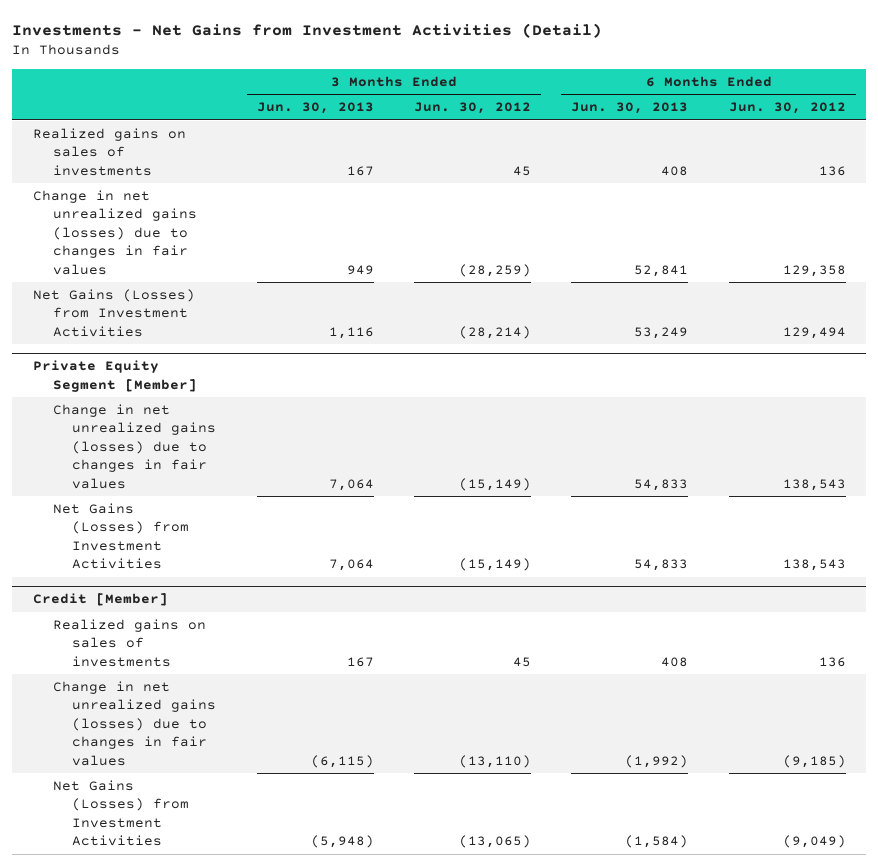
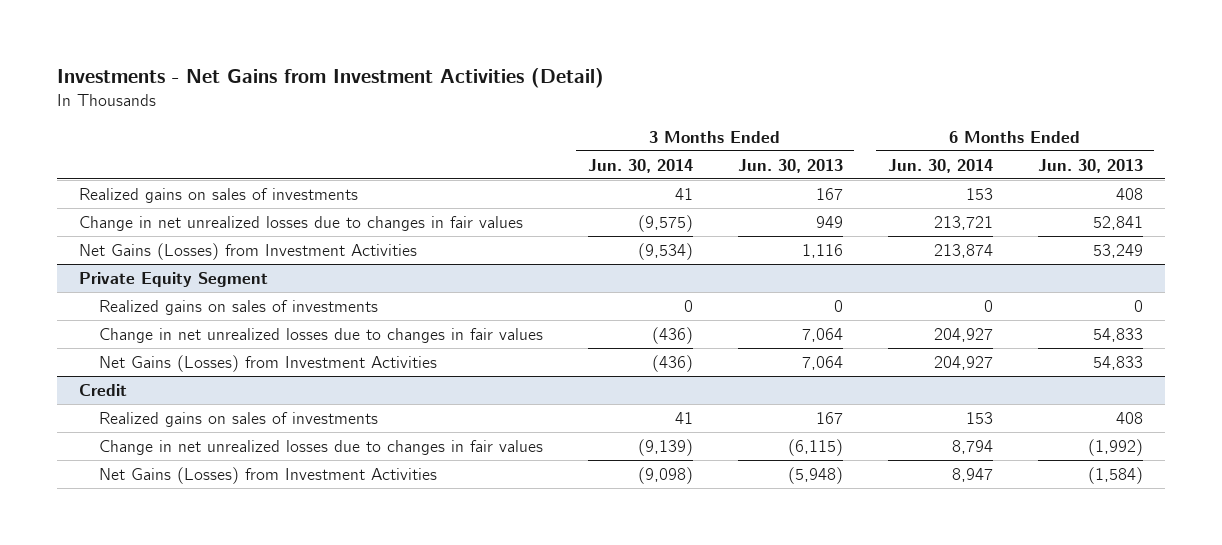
- | 3 Months Ended Jun. 30, 2013 | 3 Months Ended Jun. 30, 2012 | 6 Months Ended Jun. 30, 2013 | 6 Months Ended Jun. 30, 2012
+ | 3 Months Ended Jun. 30, 2014 | 3 Months Ended Jun. 30, 2013 | 6 Months Ended Jun. 30, 2014 | 6 Months Ended Jun. 30, 2013
- Change in net unrealized gains (losses) due to changes in fair values | 949 | (28,259) | 52,841 | 129,358
+ Change in net unrealized losses due to changes in fair values | (9,575) | 949 | 213,721 | 52,841
- Private Equity Segment [Member]
- Change in net unrealized gains (losses) due to changes in fair values | 7,064 | (15,149) | 54,833 | 138,543
+ Private Equity Segment
+ Realized gains on sales of investments | 0 | 0 | 0 | 0
+ Change in net unrealized losses due to changes in fair values | (436) | 7,064 | 204,927 | 54,833
- Credit [Member]
+ Credit
- Change in net unrealized gains (losses) due to changes in fair values | (6,115) | (13,110) | (1,992) | (9,185)
+ Change in net unrealized losses due to changes in fair values | (9,139) | (6,115) | 8,794 | (1,992)

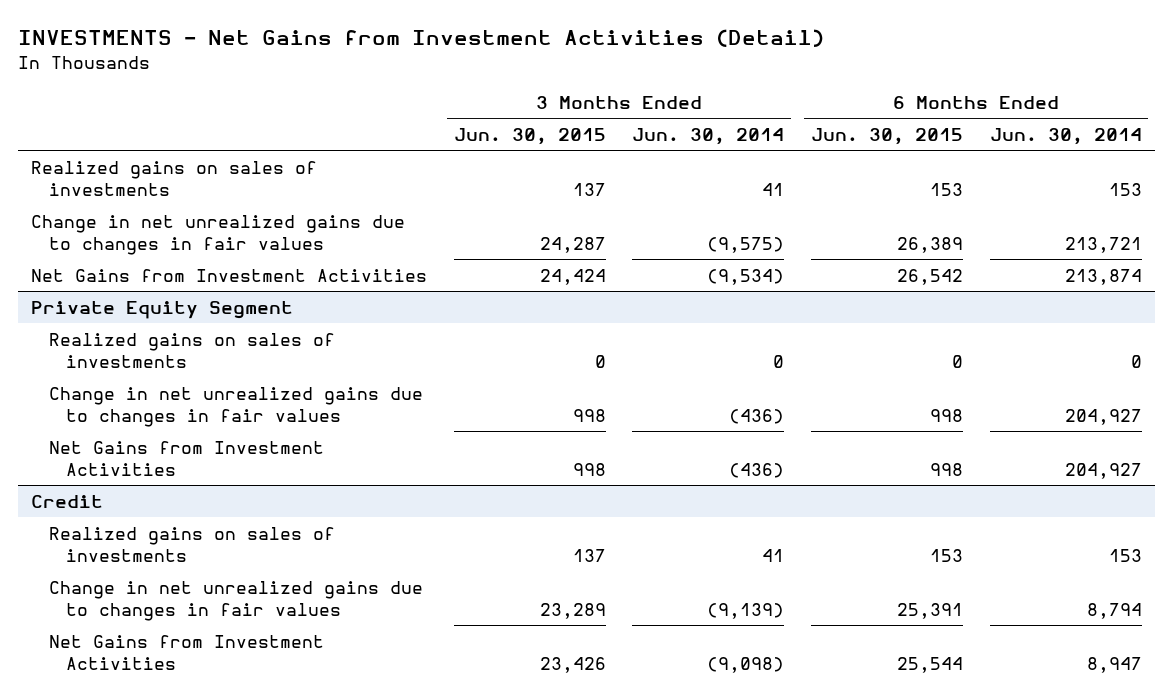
- Investments - Net Gains from Investment Activities (Detail)
+ INVESTMENTS - Net Gains from Investment Activities (Detail)
- | 3 Months Ended Jun. 30, 2014 | 3 Months Ended Jun. 30, 2013 | 6 Months Ended Jun. 30, 2014 | 6 Months Ended Jun. 30, 2013
+ | 3 Months Ended Jun. 30, 2015 | 3 Months Ended Jun. 30, 2014 | 6 Months Ended Jun. 30, 2015 | 6 Months Ended Jun. 30, 2014
- Change in net unrealized losses due to changes in fair values | (9,575) | 949 | 213,721 | 52,841
- Net Gains (Losses) from Investment Activities | (9,534) | 1,116 | 213,874 | 53,249
+ Change in net unrealized gains due to changes in fair values | 24,287 | (9,575) | 26,389 | 213,721
+ Net Gains from Investment Activities | 24,424 | (9,534) | 26,542 | 213,874
@ Private Equity Segment
- Change in net unrealized losses due to changes in fair values | (436) | 7,064 | 204,927 | 54,833
- Net Gains (Losses) from Investment Activities | (436) | 7,064 | 204,927 | 54,833
+ Change in net unrealized gains due to changes in fair values | 998 | (436) | 998 | 204,927
+ Net Gains from Investment Activities | 998 | (436) | 998 | 204,927
@ Credit
- Change in net unrealized losses due to changes in fair values | (9,139) | (6,115) | 8,794 | (1,992)
- Net Gains (Losses) from Investment Activities | (9,098) | (5,948) | 8,947 | (1,584)
+ Change in net unrealized gains due to changes in fair values | 23,289 | (9,139) | 25,391 | 8,794
+ Net Gains from Investment Activities | 23,426 | (9,098) | 25,544 | 8,947

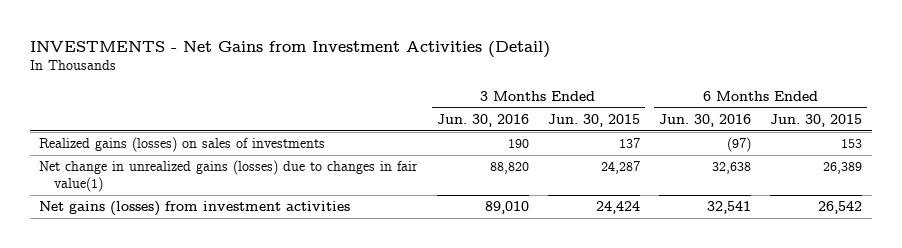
- | 3 Months Ended Jun. 30, 2015 | 3 Months Ended Jun. 30, 2014 | 6 Months Ended Jun. 30, 2015 | 6 Months Ended Jun. 30, 2014
+ | 3 Months Ended Jun. 30, 2016 | 3 Months Ended Jun. 30, 2015 | 6 Months Ended Jun. 30, 2016 | 6 Months Ended Jun. 30, 2015
- Realized gains on sales of investments | 137 | 41 | 153 | 153
- Change in net unrealized gains due to changes in fair values | 24,287 | (9,575) | 26,389 | 213,721
- Net Gains from Investment Activities | 24,424 | (9,534) | 26,542 | 213,874
- Private Equity Segment
- Realized gains on sales of investments | 0 | 0 | 0 | 0
- Change in net unrealized gains due to changes in fair values | 998 | (436) | 998 | 204,927
- Net Gains from Investment Activities | 998 | (436) | 998 | 204,927
- Credit
- Realized gains on sales of investments | 137 | 41 | 153 | 153
- Change in net unrealized gains due to changes in fair values | 23,289 | (9,139) | 25,391 | 8,794
- Net Gains from Investment Activities | 23,426 | (9,098) | 25,544 | 8,947
+ Realized gains (losses) on sales of investments | 190 | 137 | (97) | 153
+ Net change in unrealized gains (losses) due to changes in fair value(1) | 88,820 | 24,287 | 32,638 | 26,389
+ Net gains (losses) from investment activities | 89,010 | 24,424 | 32,541 | 26,542

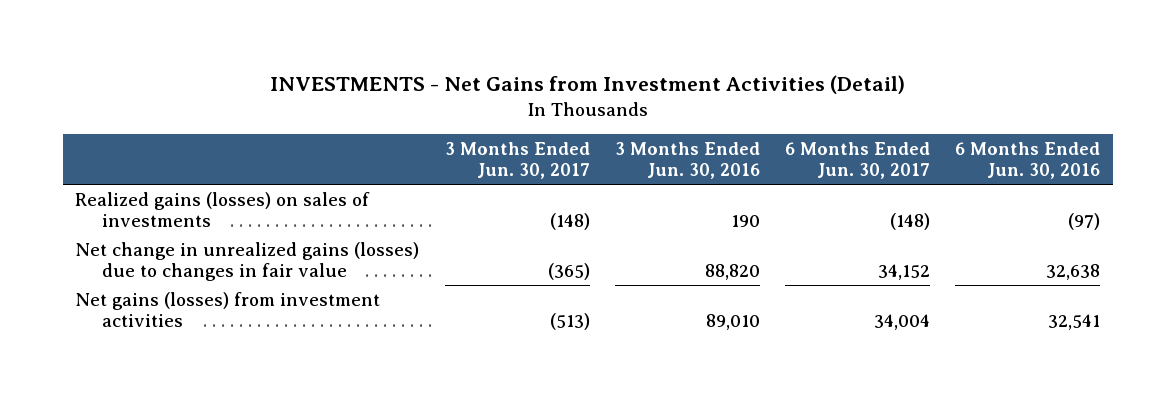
- | 3 Months Ended Jun. 30, 2016 | 3 Months Ended Jun. 30, 2015 | 6 Months Ended Jun. 30, 2016 | 6 Months Ended Jun. 30, 2015
+ | 3 Months Ended Jun. 30, 2017 | 3 Months Ended Jun. 30, 2016 | 6 Months Ended Jun. 30, 2017 | 6 Months Ended Jun. 30, 2016
- Net change in unrealized gains (losses) due to changes in fair value(1) | 88,820 | 24,287 | 32,638 | 26,389
+ Net change in unrealized gains (losses) due to changes in fair value | (365) | 88,820 | 34,152 | 32,638

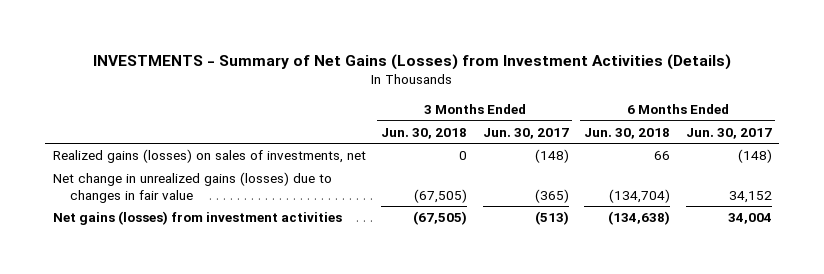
- INVESTMENTS - Net Gains from Investment Activities (Detail)
+ INVESTMENTS - Summary of Net Gains (Losses) from Investment Activities (Details)
- | 3 Months Ended Jun. 30, 2017 | 3 Months Ended Jun. 30, 2016 | 6 Months Ended Jun. 30, 2017 | 6 Months Ended Jun. 30, 2016
+ | 3 Months Ended Jun. 30, 2018 | 3 Months Ended Jun. 30, 2017 | 6 Months Ended Jun. 30, 2018 | 6 Months Ended Jun. 30, 2017
- Realized gains (losses) on sales of investments | (148) | 190 | (148) | (97)
+ Realized gains (losses) on sales of investments, net | 0 | (148) | 66 | (148)

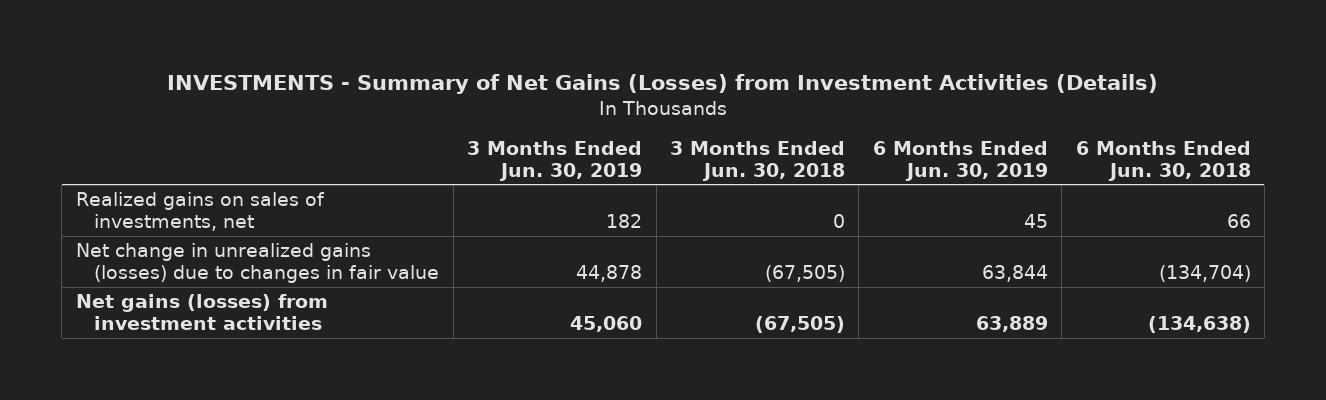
- | 3 Months Ended Jun. 30, 2018 | 3 Months Ended Jun. 30, 2017 | 6 Months Ended Jun. 30, 2018 | 6 Months Ended Jun. 30, 2017
+ | 3 Months Ended Jun. 30, 2019 | 3 Months Ended Jun. 30, 2018 | 6 Months Ended Jun. 30, 2019 | 6 Months Ended Jun. 30, 2018
- Realized gains (losses) on sales of investments, net | 0 | (148) | 66 | (148)
+ Realized gains on sales of investments, net | 182 | 0 | 45 | 66

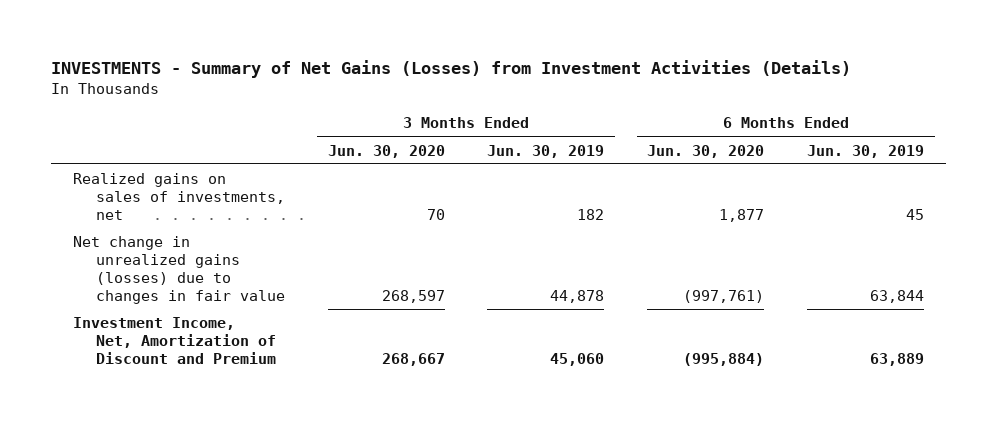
- | 3 Months Ended Jun. 30, 2019 | 3 Months Ended Jun. 30, 2018 | 6 Months Ended Jun. 30, 2019 | 6 Months Ended Jun. 30, 2018
+ | 3 Months Ended Jun. 30, 2020 | 3 Months Ended Jun. 30, 2019 | 6 Months Ended Jun. 30, 2020 | 6 Months Ended Jun. 30, 2019
- Net gains (losses) from investment activities | 45,060 | (67,505) | 63,889 | (134,638)
+ Investment Income, Net, Amortization of Discount and Premium | 268,667 | 45,060 | (995,884) | 63,889

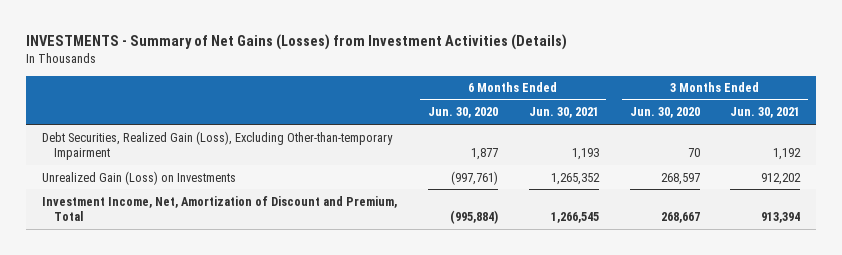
- | 3 Months Ended Jun. 30, 2020 | 3 Months Ended Jun. 30, 2019 | 6 Months Ended Jun. 30, 2020 | 6 Months Ended Jun. 30, 2019
+ | 6 Months Ended Jun. 30, 2020 | 6 Months Ended Jun. 30, 2021 | 3 Months Ended Jun. 30, 2020 | 3 Months Ended Jun. 30, 2021
- Realized gains on sales of investments, net | 70 | 182 | 1,877 | 45
- Net change in unrealized gains (losses) due to changes in fair value | 268,597 | 44,878 | (997,761) | 63,844
- Investment Income, Net, Amortization of Discount and Premium | 268,667 | 45,060 | (995,884) | 63,889
+ Debt Securities, Realized Gain (Loss), Excluding Other-than-temporary Impairment | 1,877 | 1,193 | 70 | 1,192
+ Unrealized Gain (Loss) on Investments | (997,761) | 1,265,352 | 268,597 | 912,202
+ Investment Income, Net, Amortization of Discount and Premium, Total | (995,884) | 1,266,545 | 268,667 | 913,394

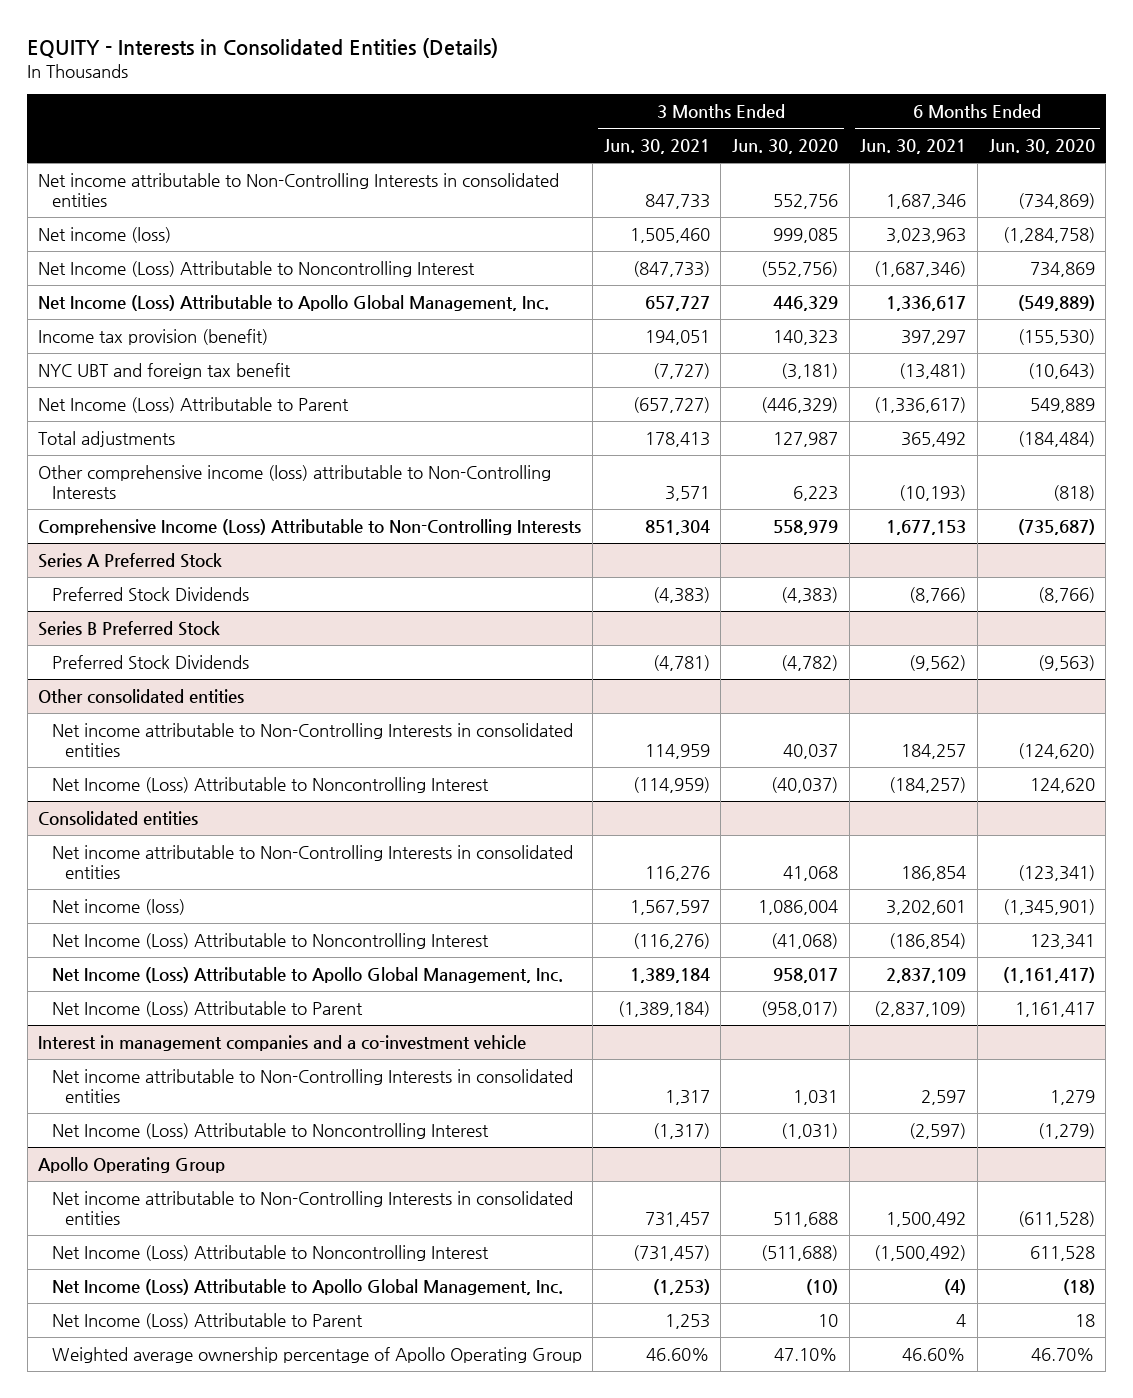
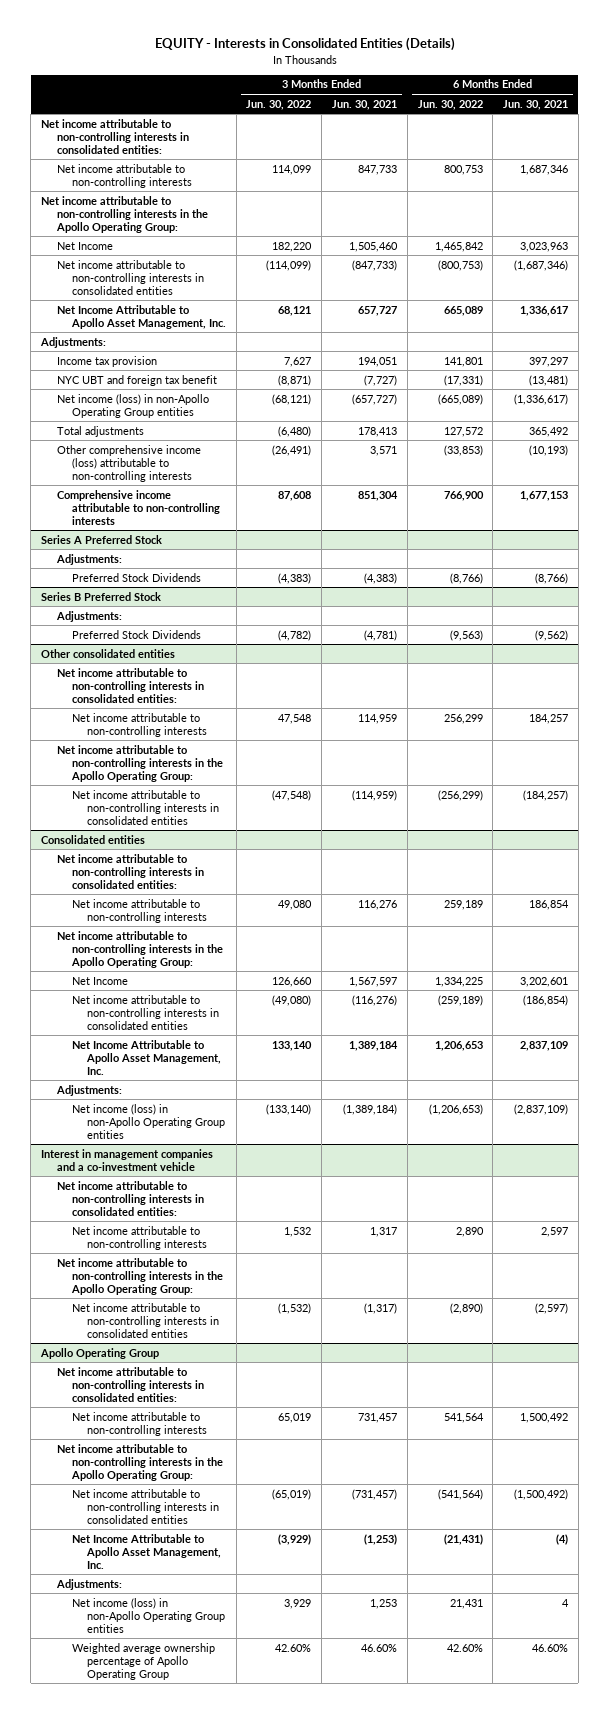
- | 3 Months Ended Jun. 30, 2021 | 3 Months Ended Jun. 30, 2020 | 6 Months Ended Jun. 30, 2021 | 6 Months Ended Jun. 30, 2020
+ | 3 Months Ended Jun. 30, 2022 | 3 Months Ended Jun. 30, 2021 | 6 Months Ended Jun. 30, 2022 | 6 Months Ended Jun. 30, 2021
- Net income attributable to Non-Controlling Interests in consolidated entities | 847,733 | 552,756 | 1,687,346 | (734,869)
- Net income (loss) | 1,505,460 | 999,085 | 3,023,963 | (1,284,758)
- Net Income (Loss) Attributable to Noncontrolling Interest | (847,733) | (552,756) | (1,687,346) | 734,869
- Net Income (Loss) Attributable to Apollo Global Management, Inc. | 657,727 | 446,329 | 1,336,617 | (549,889)
- Income tax provision (benefit) | 194,051 | 140,323 | 397,297 | (155,530)
+ Net income attributable to non-controlling interests in consolidated entities:
+ Net income attributable to non-controlling interests | 114,099 | 847,733 | 800,753 | 1,687,346
+ Net income attributable to non-controlling interests in the Apollo Operating Group:
+ Net Income | 182,220 | 1,505,460 | 1,465,842 | 3,023,963
+ Net income attributable to non-controlling interests in consolidated entities | (114,099) | (847,733) | (800,753) | (1,687,346)
+ Net Income Attributable to Apollo Asset Management, Inc. | 68,121 | 657,727 | 665,089 | 1,336,617
+ Adjustments:
+ Income tax provision | 7,627 | 194,051 | 141,801 | 397,297
- Net Income (Loss) Attributable to Parent | (657,727) | (446,329) | (1,336,617) | 549,889
+ Net income (loss) in non-Apollo Operating Group entities | (68,121) | (657,727) | (665,089) | (1,336,617)
- Other comprehensive income (loss) attributable to Non-Controlling Interests | 3,571 | 6,223 | (10,193) | (818)
- Comprehensive Income (Loss) Attributable to Non-Controlling Interests | 851,304 | 558,979 | 1,677,153 | (735,687)
+ Other comprehensive income (loss) attributable to non-controlling interests | (26,491) | 3,571 | (33,853) | (10,193)
+ Comprehensive income attributable to non-controlling interests | 87,608 | 851,304 | 766,900 | 1,677,153
@ Series A Preferred Stock
+ Adjustments:
@ Series B Preferred Stock
+ Adjustments:
@ Other consolidated entities
- Net income attributable to Non-Controlling Interests in consolidated entities | 114,959 | 40,037 | 184,257 | (124,620)
- Net Income (Loss) Attributable to Noncontrolling Interest | (114,959) | (40,037) | (184,257) | 124,620
+ Net income attributable to non-controlling interests in consolidated entities:
+ Net income attributable to non-controlling interests | 47,548 | 114,959 | 256,299 | 184,257
+ Net income attributable to non-controlling interests in the Apollo Operating Group:
+ Net income attributable to non-controlling interests in consolidated entities | (47,548) | (114,959) | (256,299) | (184,257)
@ Consolidated entities
- Net income attributable to Non-Controlling Interests in consolidated entities | 116,276 | 41,068 | 186,854 | (123,341)
- Net income (loss) | 1,567,597 | 1,086,004 | 3,202,601 | (1,345,901)
- Net Income (Loss) Attributable to Noncontrolling Interest | (116,276) | (41,068) | (186,854) | 123,341
- Net Income (Loss) Attributable to Apollo Global Management, Inc. | 1,389,184 | 958,017 | 2,837,109 | (1,161,417)
- Net Income (Loss) Attributable to Parent | (1,389,184) | (958,017) | (2,837,109) | 1,161,417
+ Net income attributable to non-controlling interests in consolidated entities:
+ Net income attributable to non-controlling interests | 49,080 | 116,276 | 259,189 | 186,854
+ Net income attributable to non-controlling interests in the Apollo Operating Group:
+ Net Income | 126,660 | 1,567,597 | 1,334,225 | 3,202,601
+ Net income attributable to non-controlling interests in consolidated entities | (49,080) | (116,276) | (259,189) | (186,854)
+ Net Income Attributable to Apollo Asset Management, Inc. | 133,140 | 1,389,184 | 1,206,653 | 2,837,109
+ Adjustments:
+ Net income (loss) in non-Apollo Operating Group entities | (133,140) | (1,389,184) | (1,206,653) | (2,837,109)
@ Interest in management companies and a co-investment vehicle
- Net income attributable to Non-Controlling Interests in consolidated entities | 1,317 | 1,031 | 2,597 | 1,279
- Net Income (Loss) Attributable to Noncontrolling Interest | (1,317) | (1,031) | (2,597) | (1,279)
+ Net income attributable to non-controlling interests in consolidated entities:
+ Net income attributable to non-controlling interests | 1,532 | 1,317 | 2,890 | 2,597
+ Net income attributable to non-controlling interests in the Apollo Operating Group:
+ Net income attributable to non-controlling interests in consolidated entities | (1,532) | (1,317) | (2,890) | (2,597)
@ Apollo Operating Group
- Net income attributable to Non-Controlling Interests in consolidated entities | 731,457 | 511,688 | 1,500,492 | (611,528)
- Net Income (Loss) Attributable to Noncontrolling Interest | (731,457) | (511,688) | (1,500,492) | 611,528
- Net Income (Loss) Attributable to Apollo Global Management, Inc. | (1,253) | (10) | (4) | (18)
- Net Income (Loss) Attributable to Parent | 1,253 | 10 | 4 | 18
+ Net income attributable to non-controlling interests in consolidated entities:
+ Net income attributable to non-controlling interests | 65,019 | 731,457 | 541,564 | 1,500,492
+ Net income attributable to non-controlling interests in the Apollo Operating Group:
+ Net income attributable to non-controlling interests in consolidated entities | (65,019) | (731,457) | (541,564) | (1,500,492)
+ Net Income Attributable to Apollo Asset Management, Inc. | (3,929) | (1,253) | (21,431) | (4)
+ Adjustments:
+ Net income (loss) in non-Apollo Operating Group entities | 3,929 | 1,253 | 21,431 | 4

